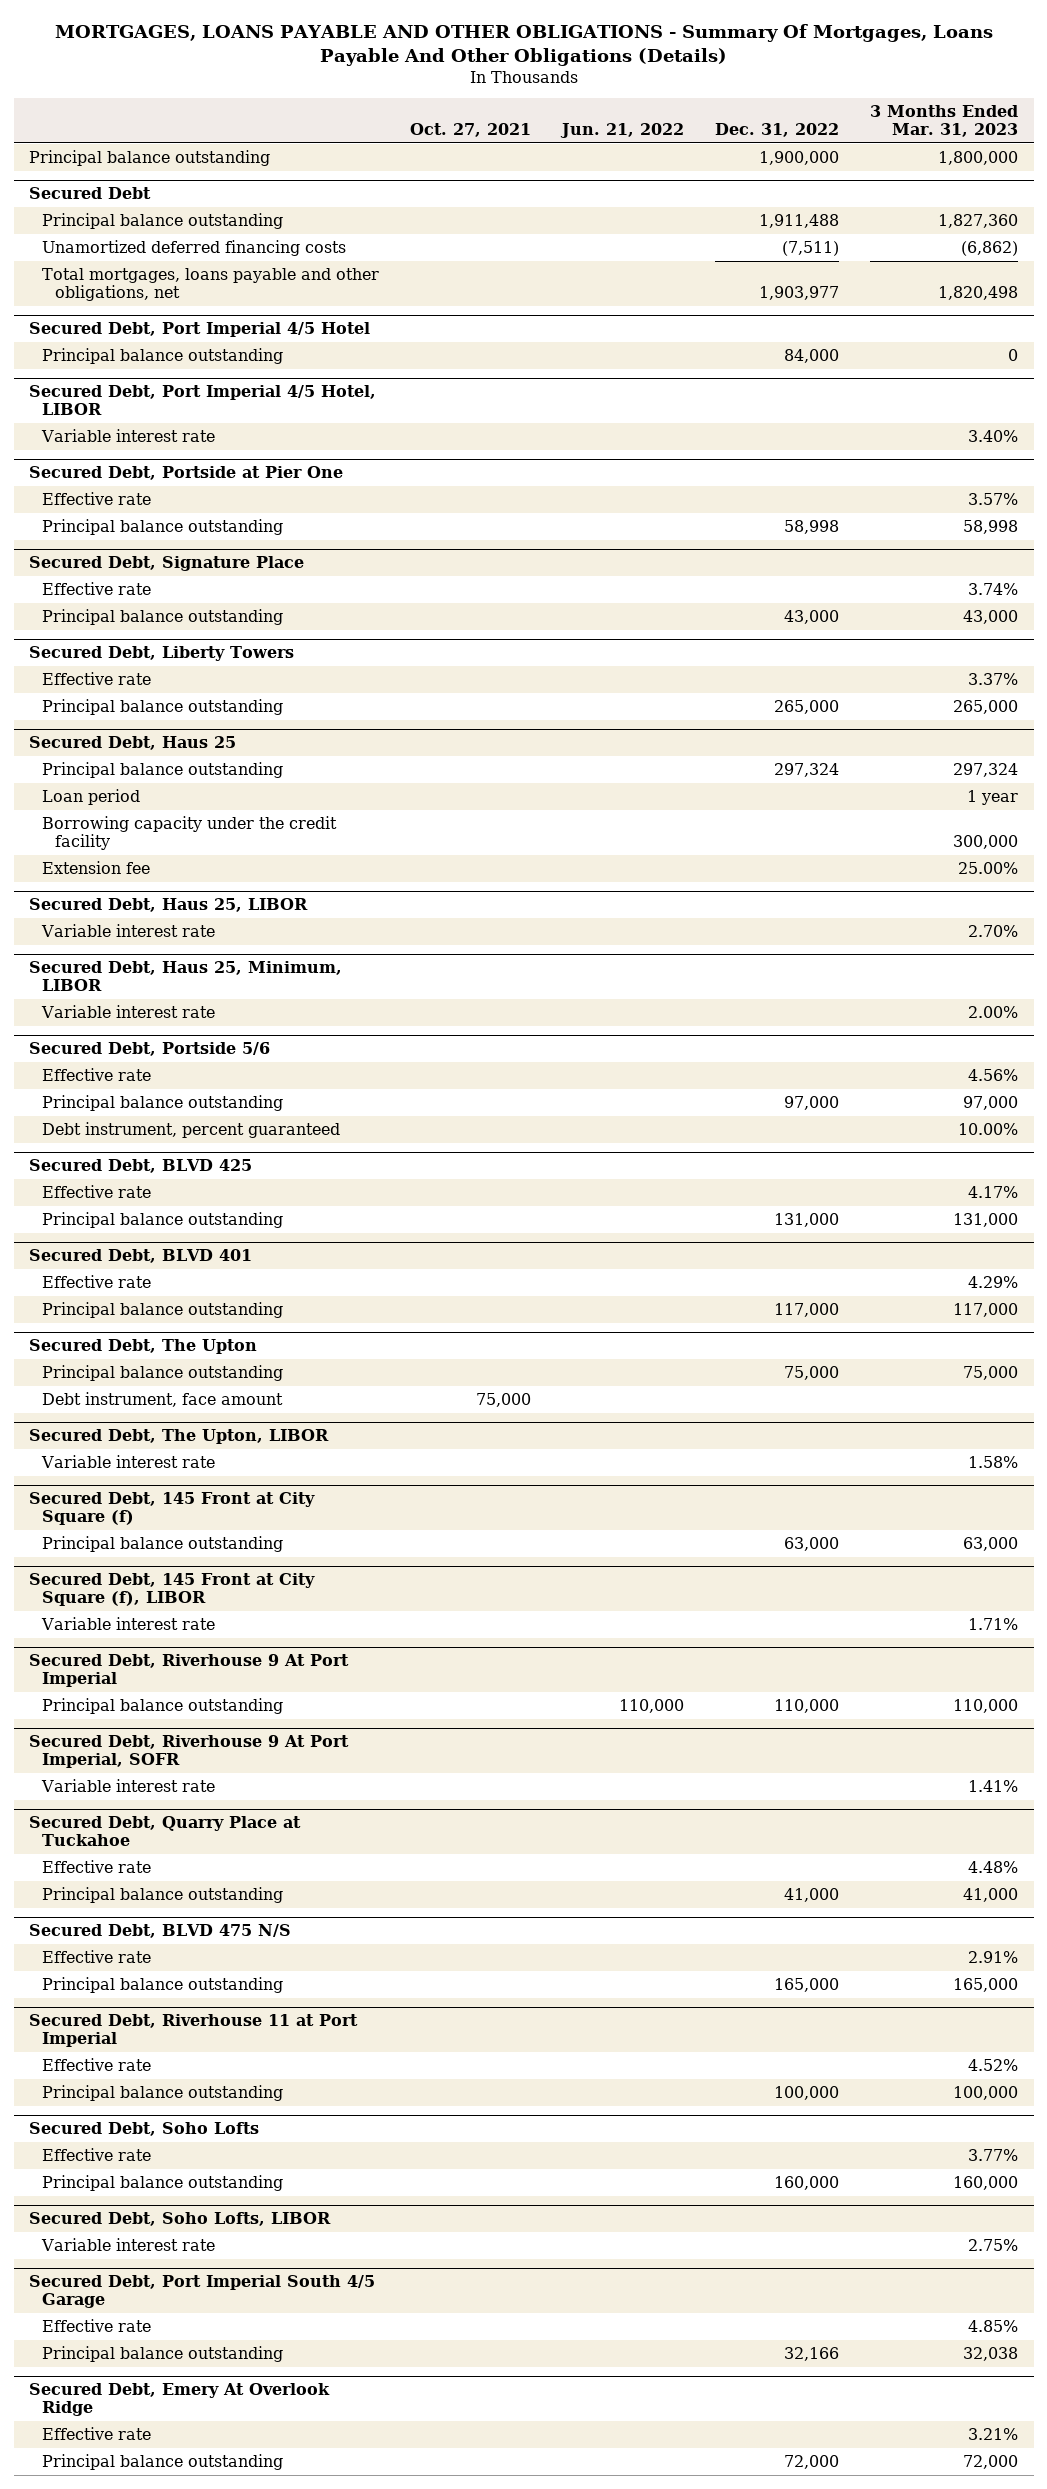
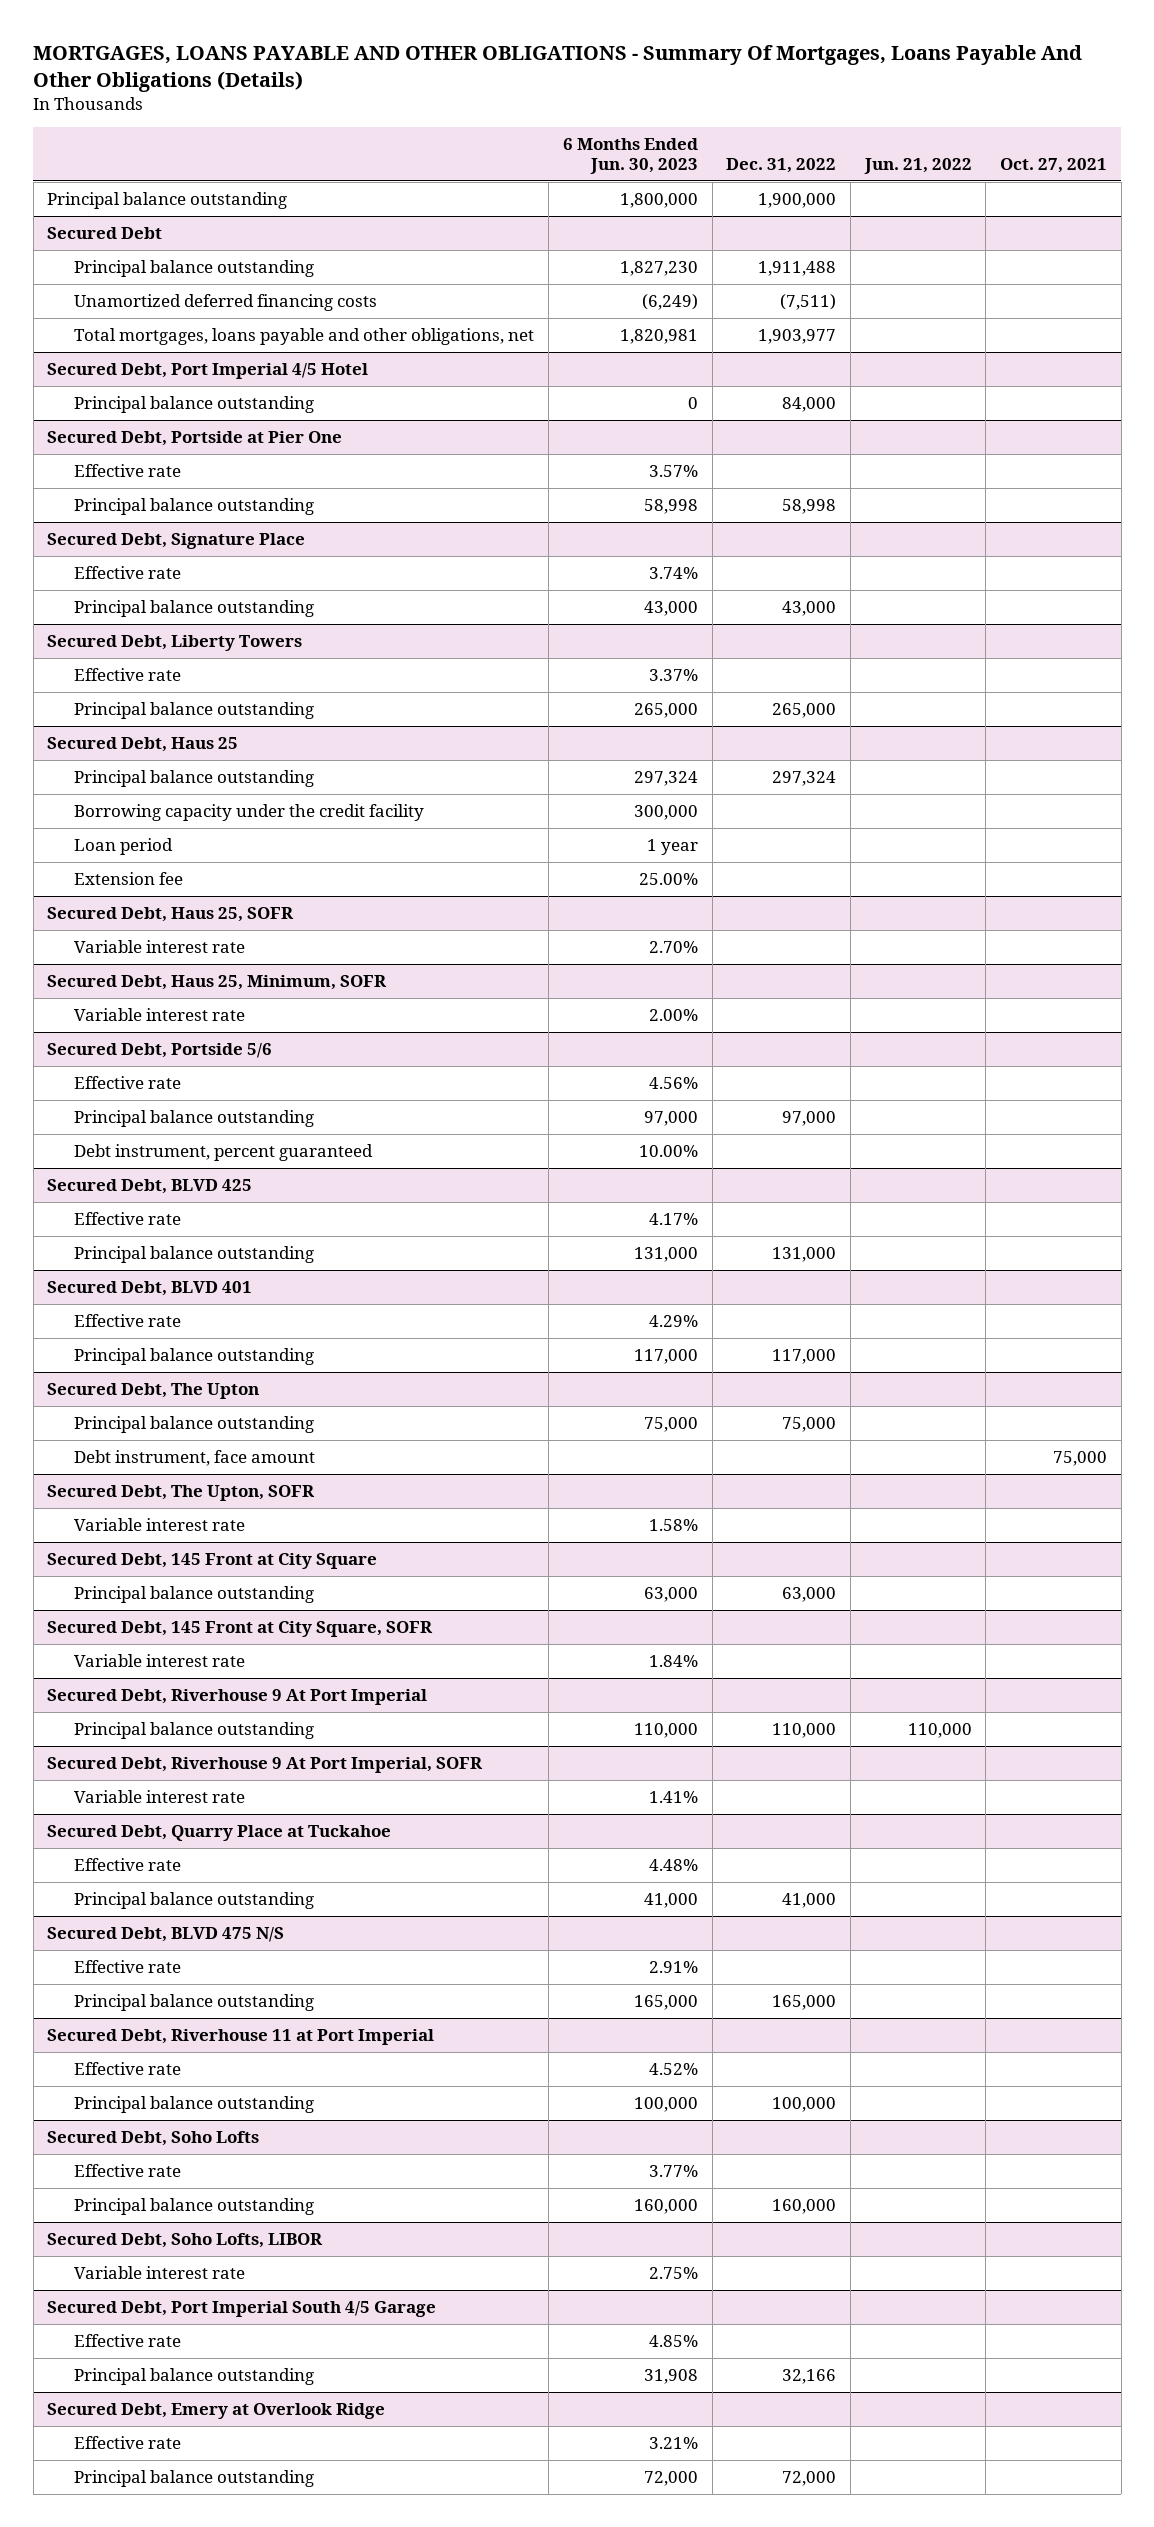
- | Oct. 27, 2021 | Jun. 21, 2022 | Dec. 31, 2022 | 3 Months Ended Mar. 31, 2023
+ | 6 Months Ended Jun. 30, 2023 | Dec. 31, 2022 | Jun. 21, 2022 | Oct. 27, 2021
- Secured Debt, Port Imperial 4/5 Hotel, LIBOR
- Variable interest rate | | | | 3.40%
@ Secured Debt, Haus 25
moved down: Loan period | 1 year | | |
- Secured Debt, Haus 25, LIBOR
+ Secured Debt, Haus 25, SOFR
- Secured Debt, Haus 25, Minimum, LIBOR
+ Secured Debt, Haus 25, Minimum, SOFR
- Secured Debt, The Upton, LIBOR
+ Secured Debt, The Upton, SOFR
- Secured Debt, 145 Front at City Square (f)
+ Secured Debt, 145 Front at City Square
- Secured Debt, 145 Front at City Square (f), LIBOR
+ Secured Debt, 145 Front at City Square, SOFR
- Secured Debt, Emery At Overlook Ridge
+ Secured Debt, Emery at Overlook Ridge

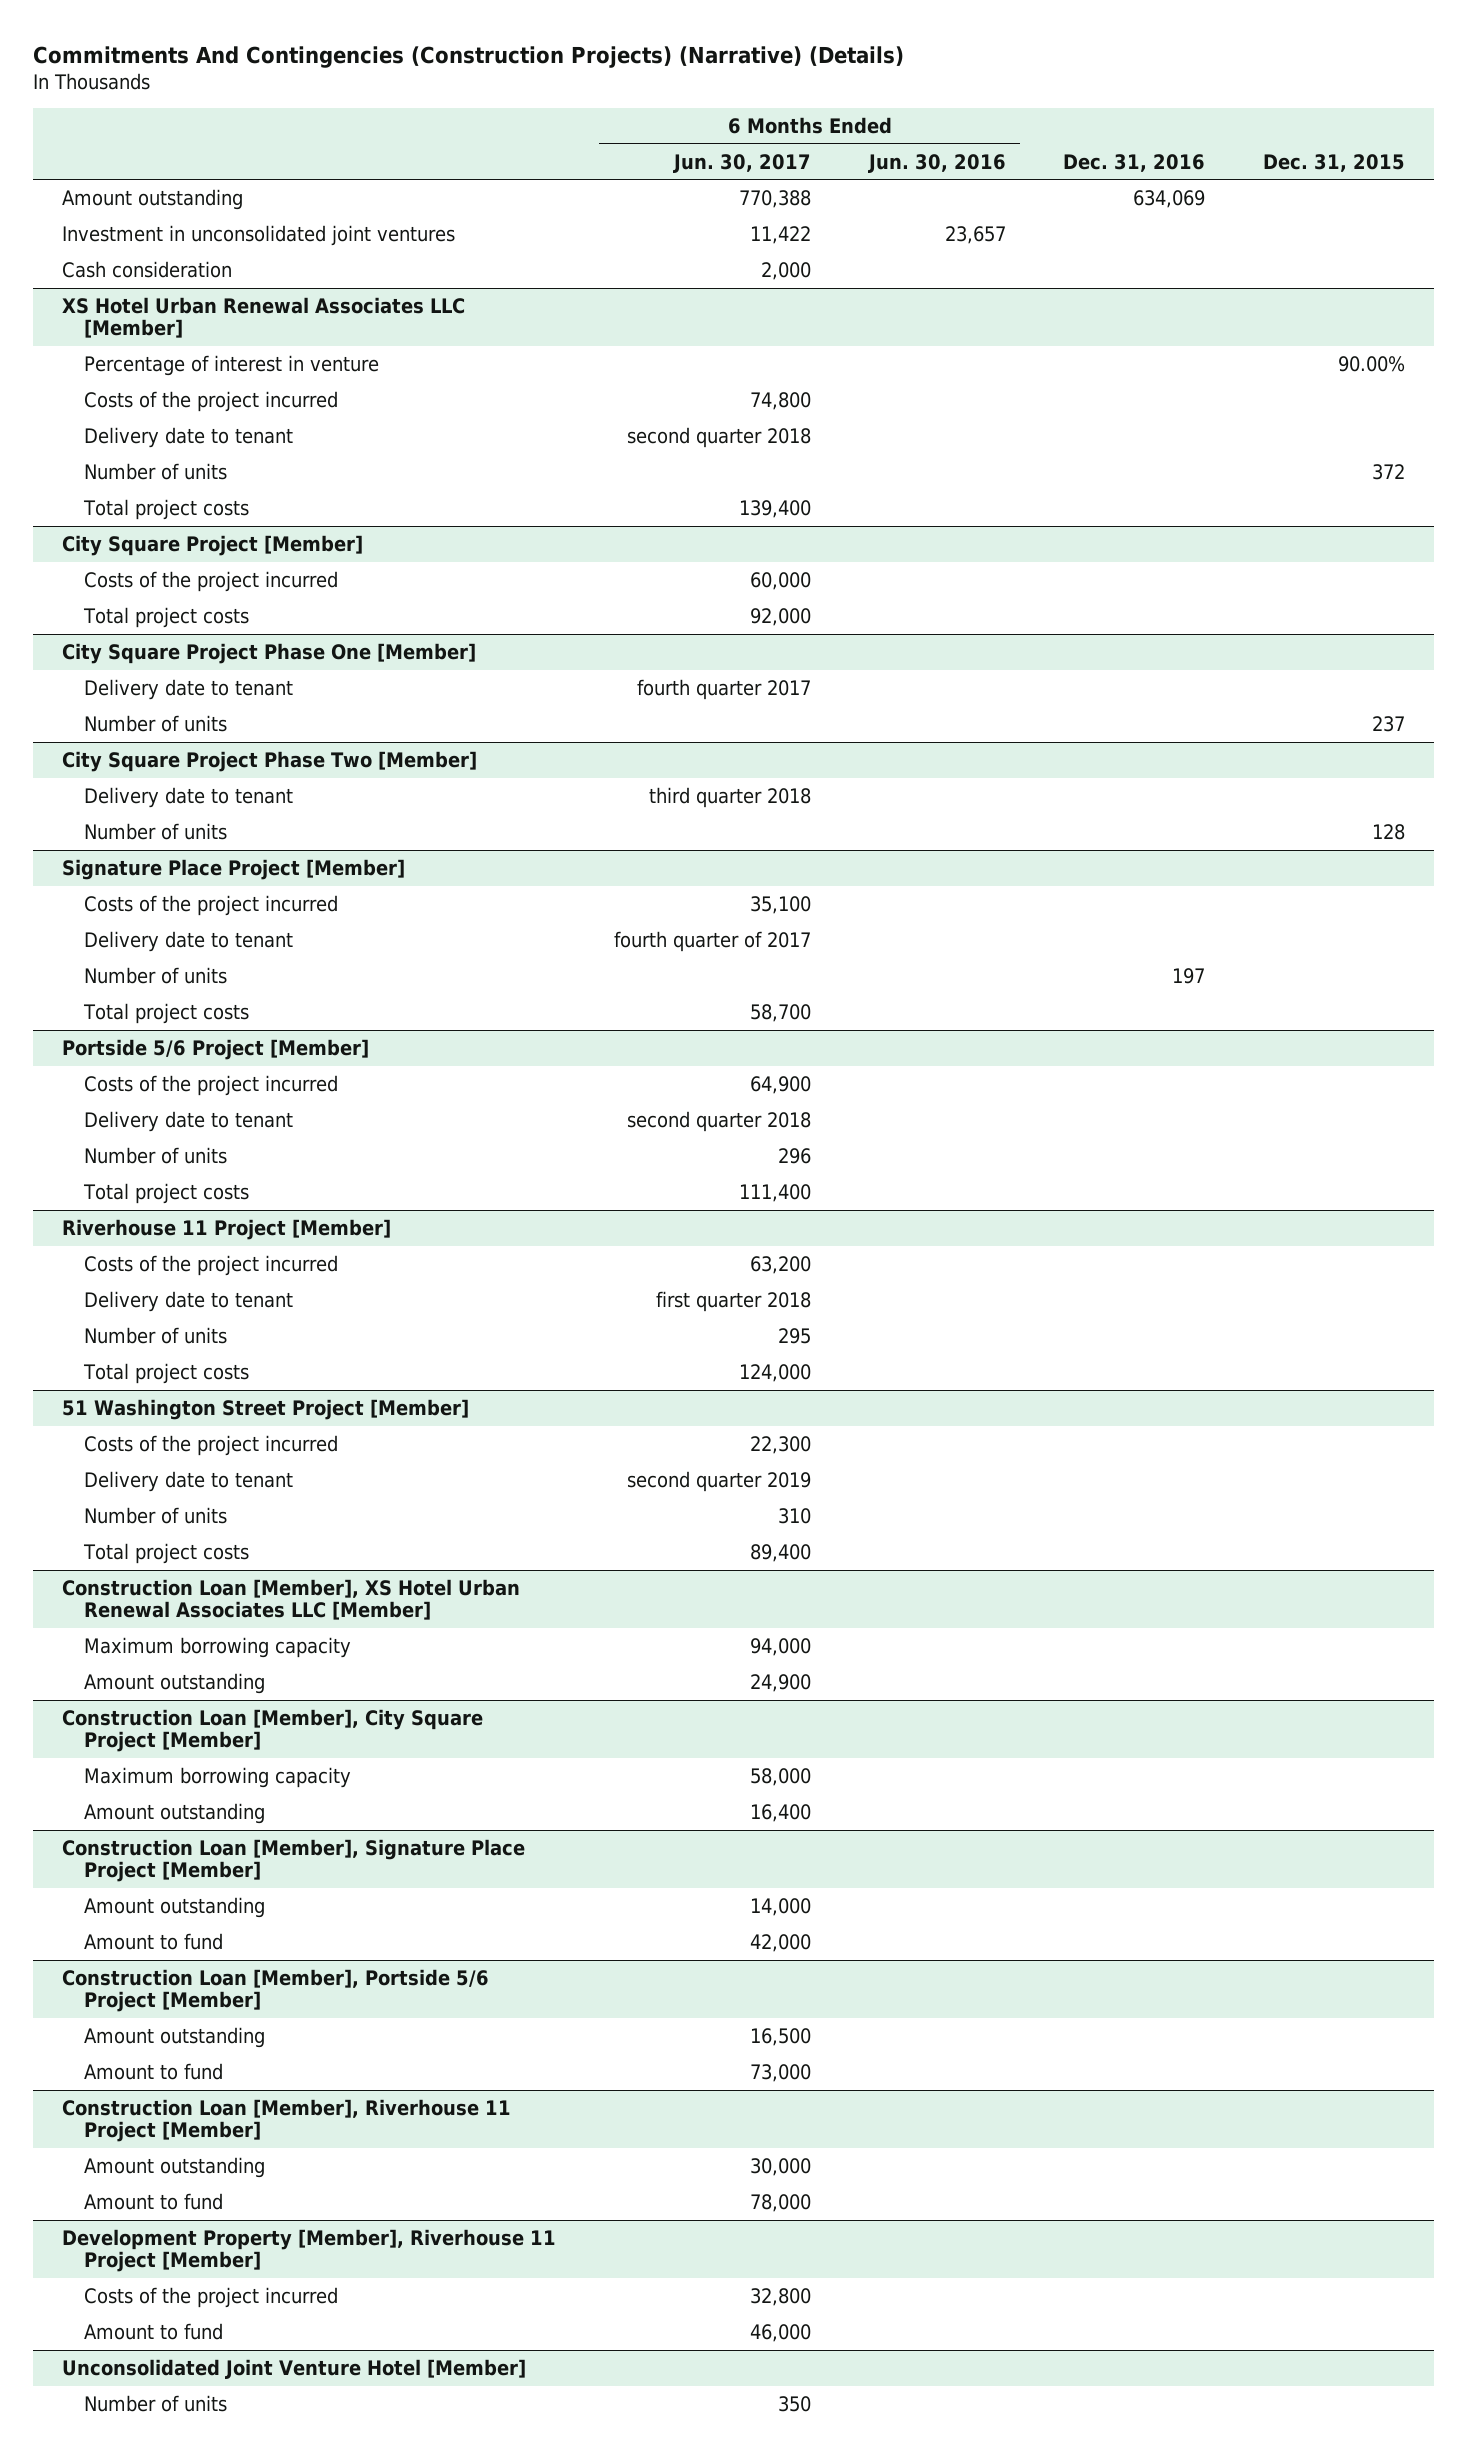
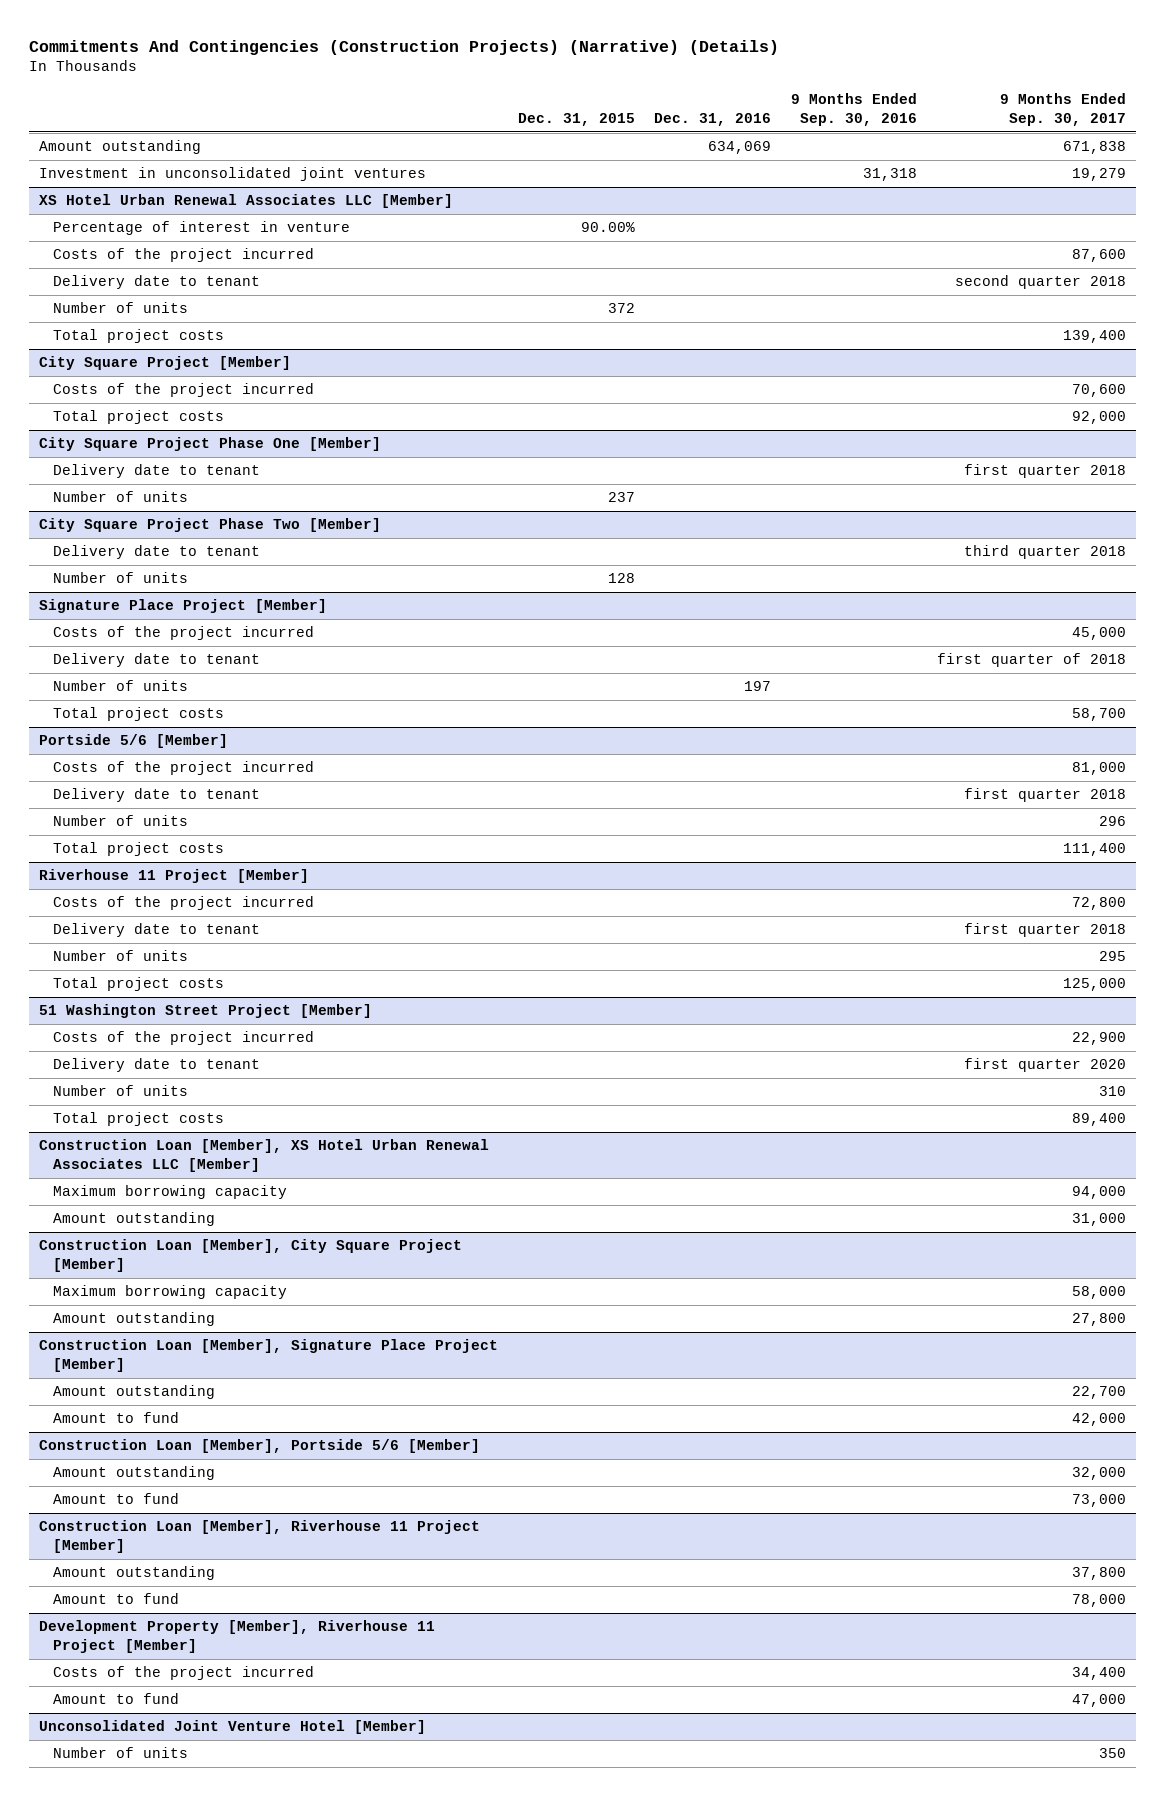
- | 6 Months Ended Jun. 30, 2017 | 6 Months Ended Jun. 30, 2016 | Dec. 31, 2016 | Dec. 31, 2015
+ | Dec. 31, 2015 | Dec. 31, 2016 | 9 Months Ended Sep. 30, 2016 | 9 Months Ended Sep. 30, 2017
- Cash consideration | 2,000 | | |
- Portside 5/6 Project [Member]
+ Portside 5/6 [Member]
- Construction Loan [Member], Portside 5/6 Project [Member]
+ Construction Loan [Member], Portside 5/6 [Member]

